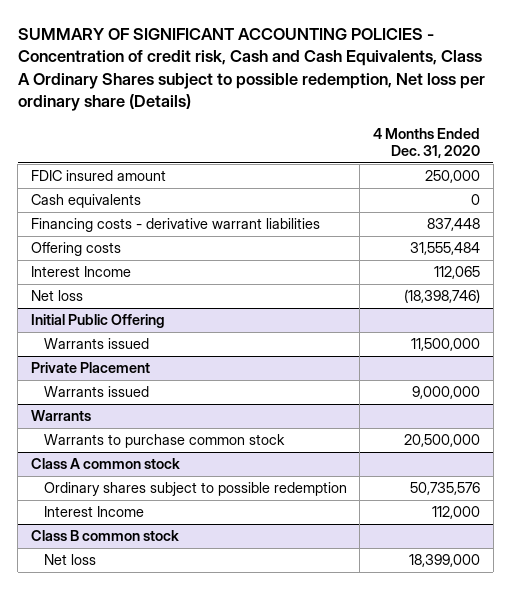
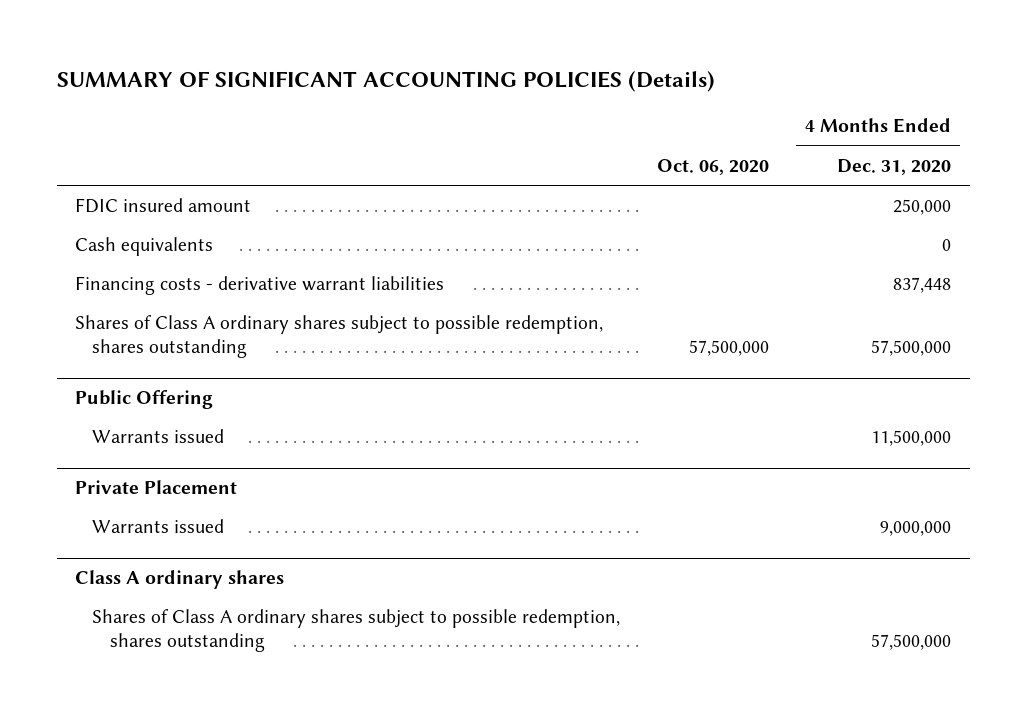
- SUMMARY OF SIGNIFICANT ACCOUNTING POLICIES - Concentration of credit risk, Cash and Cash Equivalents, Class A Ordinary Shares subject to possible redemption, Net loss per ordinary share (Details)
+ SUMMARY OF SIGNIFICANT ACCOUNTING POLICIES (Details)
- | 4 Months Ended Dec. 31, 2020
+ | Oct. 06, 2020 | 4 Months Ended Dec. 31, 2020
- Offering costs | 31,555,484
- Interest Income | 112,065
- Net loss | (18,398,746)
- Initial Public Offering
+ Shares of Class A ordinary shares subject to possible redemption, shares outstanding | 57,500,000 | 57,500,000
+ Public Offering
- Warrants
- Warrants to purchase common stock | 20,500,000
- Class A common stock
- Ordinary shares subject to possible redemption | 50,735,576
- Interest Income | 112,000
- Class B common stock
- Net loss | 18,399,000
+ Class A ordinary shares
+ Shares of Class A ordinary shares subject to possible redemption, shares outstanding | | 57,500,000

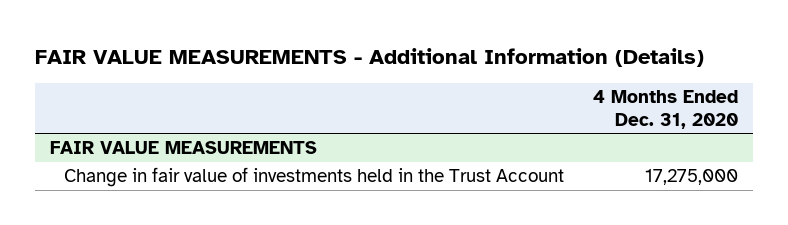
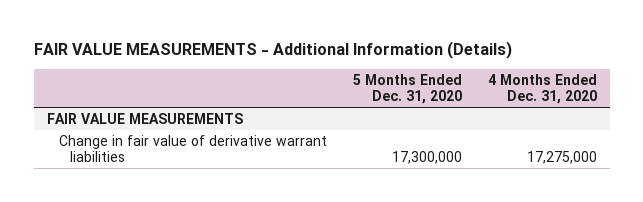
- | 4 Months Ended Dec. 31, 2020
+ | 5 Months Ended Dec. 31, 2020 | 4 Months Ended Dec. 31, 2020
- Change in fair value of investments held in the Trust Account | 17,275,000
+ Change in fair value of derivative warrant liabilities | 17,300,000 | 17,275,000

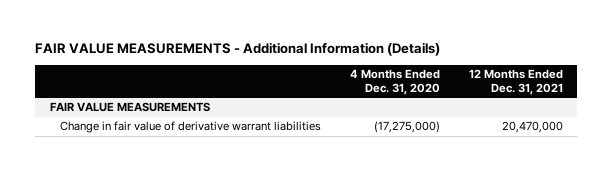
- | 5 Months Ended Dec. 31, 2020 | 4 Months Ended Dec. 31, 2020
+ | 4 Months Ended Dec. 31, 2020 | 12 Months Ended Dec. 31, 2021
- Change in fair value of derivative warrant liabilities | 17,300,000 | 17,275,000
+ Change in fair value of derivative warrant liabilities | (17,275,000) | 20,470,000

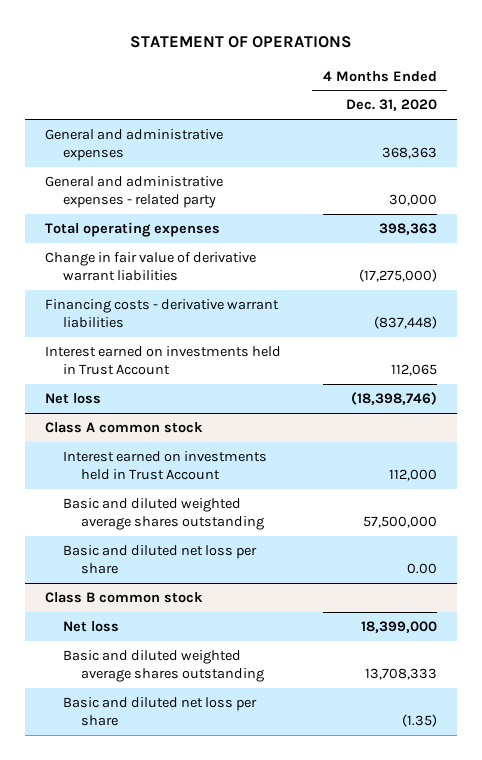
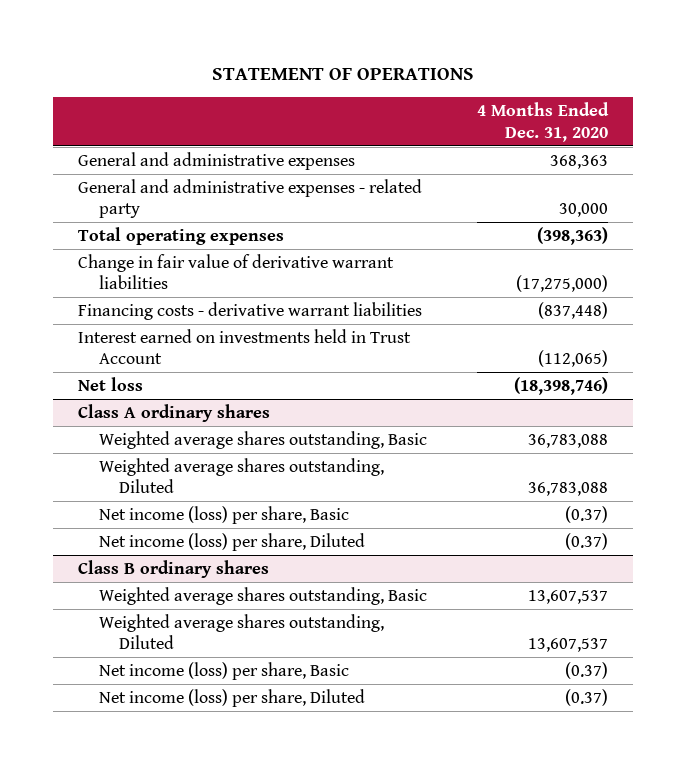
- Total operating expenses | 398,363
+ Total operating expenses | (398,363)
- Interest earned on investments held in Trust Account | 112,065
+ Interest earned on investments held in Trust Account | (112,065)
- Class A common stock
- Interest earned on investments held in Trust Account | 112,000
- Basic and diluted weighted average shares outstanding | 57,500,000
- Basic and diluted net loss per share | 0.00
- Class B common stock
- Net loss | 18,399,000
- Basic and diluted weighted average shares outstanding | 13,708,333
- Basic and diluted net loss per share | (1.35)
+ Class A ordinary shares
+ Weighted average shares outstanding, Basic | 36,783,088
+ Weighted average shares outstanding, Diluted | 36,783,088
+ Net income (loss) per share, Basic | (0.37)
+ Net income (loss) per share, Diluted | (0.37)
+ Class B ordinary shares
+ Weighted average shares outstanding, Basic | 13,607,537
+ Weighted average shares outstanding, Diluted | 13,607,537
+ Net income (loss) per share, Basic | (0.37)
+ Net income (loss) per share, Diluted | (0.37)

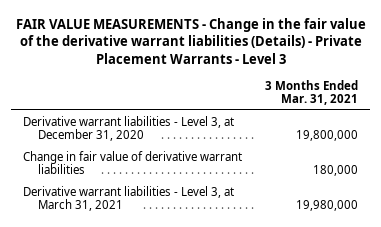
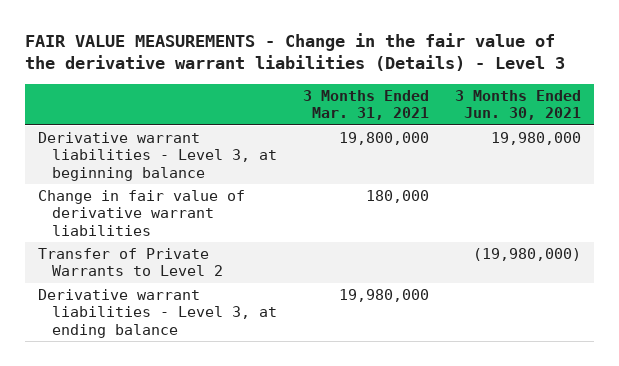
- FAIR VALUE MEASUREMENTS - Change in the fair value of the derivative warrant liabilities (Details) - Private Placement Warrants - Level 3
+ FAIR VALUE MEASUREMENTS - Change in the fair value of the derivative warrant liabilities (Details) - Level 3
- | 3 Months Ended Mar. 31, 2021
+ | 3 Months Ended Mar. 31, 2021 | 3 Months Ended Jun. 30, 2021
- Derivative warrant liabilities - Level 3, at December 31, 2020 | 19,800,000
+ Derivative warrant liabilities - Level 3, at beginning balance | 19,800,000 | 19,980,000
- Derivative warrant liabilities - Level 3, at March 31, 2021 | 19,980,000
+ Transfer of Private Warrants to Level 2 | | (19,980,000)
+ Derivative warrant liabilities - Level 3, at ending balance | 19,980,000 |

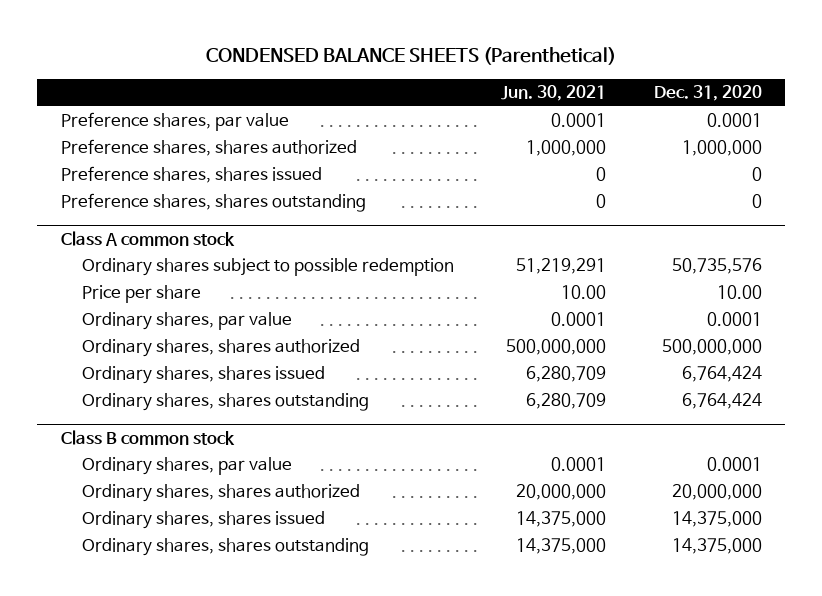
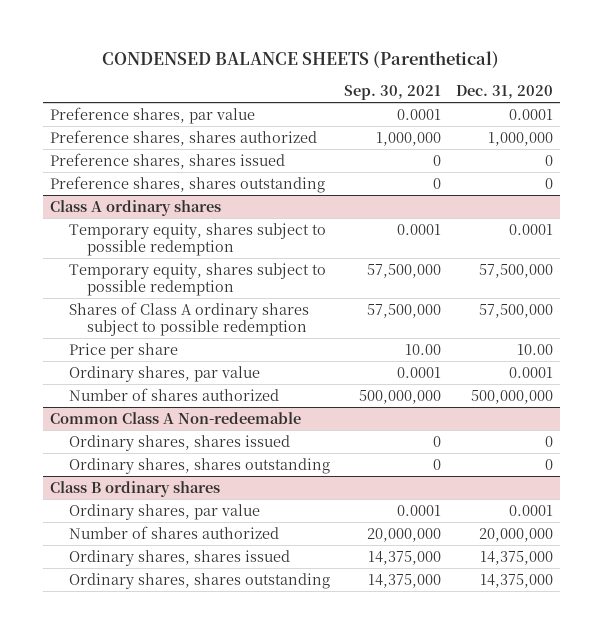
- | Jun. 30, 2021 | Dec. 31, 2020
+ | Sep. 30, 2021 | Dec. 31, 2020
- Class A common stock
- Ordinary shares subject to possible redemption | 51,219,291 | 50,735,576
+ Class A ordinary shares
+ Temporary equity, shares subject to possible redemption | 0.0001 | 0.0001
+ Temporary equity, shares subject to possible redemption | 57,500,000 | 57,500,000
+ Shares of Class A ordinary shares subject to possible redemption | 57,500,000 | 57,500,000
- Ordinary shares, shares authorized | 500,000,000 | 500,000,000
- Ordinary shares, shares issued | 6,280,709 | 6,764,424
- Ordinary shares, shares outstanding | 6,280,709 | 6,764,424
- Class B common stock
+ Number of shares authorized | 500,000,000 | 500,000,000
+ Common Class A Non-redeemable
+ Ordinary shares, shares issued | 0 | 0
+ Ordinary shares, shares outstanding | 0 | 0
+ Class B ordinary shares
- Ordinary shares, shares authorized | 20,000,000 | 20,000,000
+ Number of shares authorized | 20,000,000 | 20,000,000

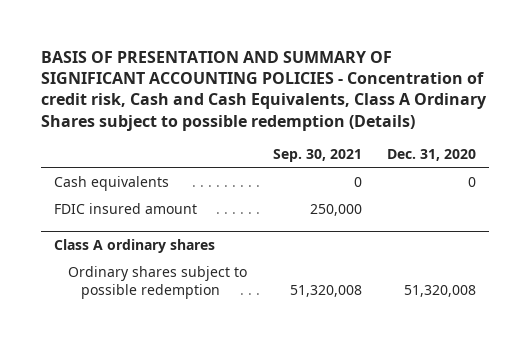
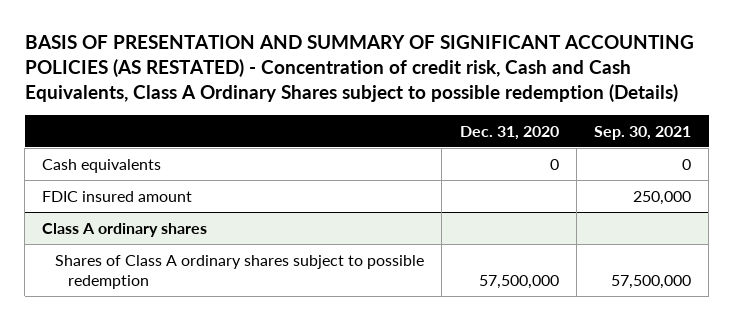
- BASIS OF PRESENTATION AND SUMMARY OF SIGNIFICANT ACCOUNTING POLICIES - Concentration of credit risk, Cash and Cash Equivalents, Class A Ordinary Shares subject to possible redemption (Details)
+ BASIS OF PRESENTATION AND SUMMARY OF SIGNIFICANT ACCOUNTING POLICIES (AS RESTATED) - Concentration of credit risk, Cash and Cash Equivalents, Class A Ordinary Shares subject to possible redemption (Details)
- | Sep. 30, 2021 | Dec. 31, 2020
+ | Dec. 31, 2020 | Sep. 30, 2021
@ Class A ordinary shares
- Ordinary shares subject to possible redemption | 51,320,008 | 51,320,008
+ Shares of Class A ordinary shares subject to possible redemption | 57,500,000 | 57,500,000

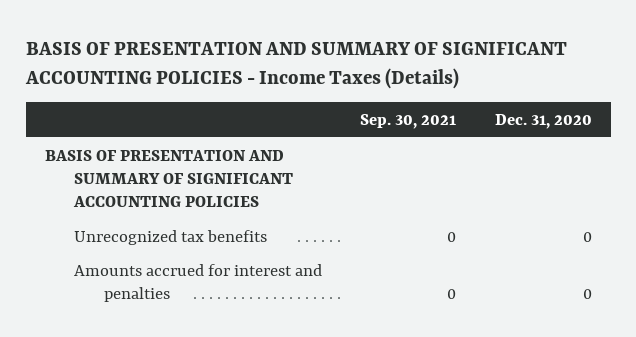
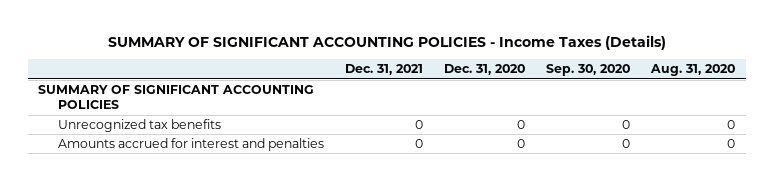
- BASIS OF PRESENTATION AND SUMMARY OF SIGNIFICANT ACCOUNTING POLICIES - Income Taxes (Details)
+ SUMMARY OF SIGNIFICANT ACCOUNTING POLICIES - Income Taxes (Details)
- | Sep. 30, 2021 | Dec. 31, 2020
+ | Dec. 31, 2021 | Dec. 31, 2020 | Sep. 30, 2020 | Aug. 31, 2020
- BASIS OF PRESENTATION AND SUMMARY OF SIGNIFICANT ACCOUNTING POLICIES
+ SUMMARY OF SIGNIFICANT ACCOUNTING POLICIES

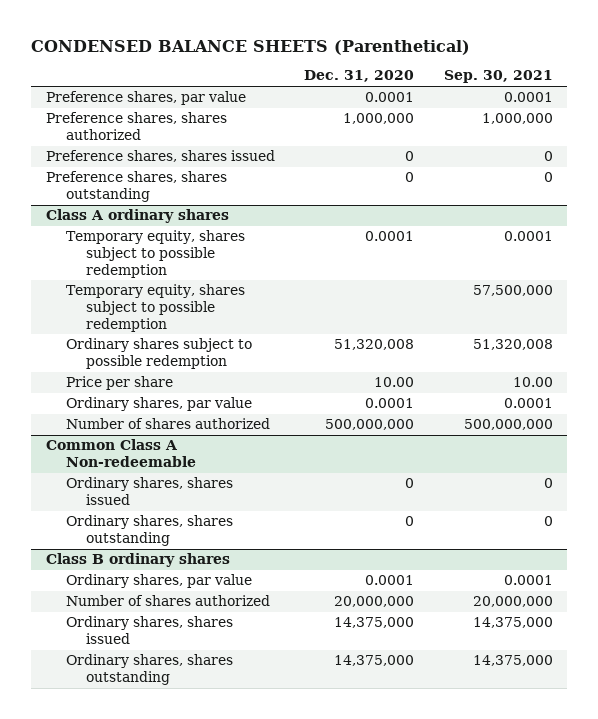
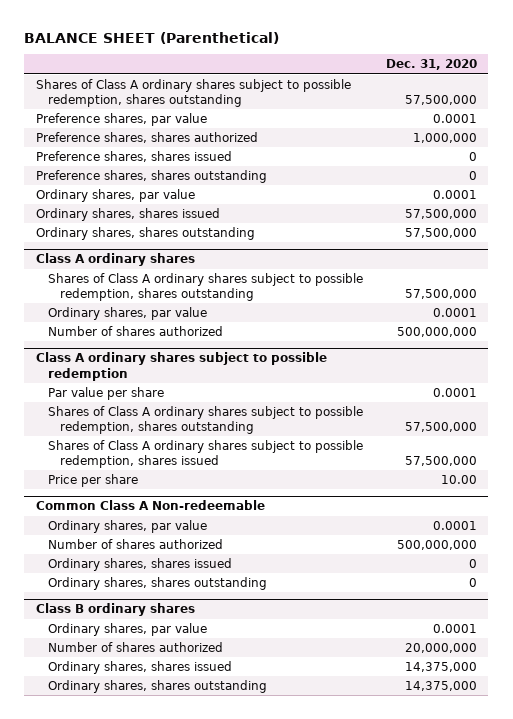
- CONDENSED BALANCE SHEETS (Parenthetical)
+ BALANCE SHEET (Parenthetical)
- | Dec. 31, 2020 | Sep. 30, 2021
+ | Dec. 31, 2020
+ Shares of Class A ordinary shares subject to possible redemption, shares outstanding | 57,500,000
+ Ordinary shares, par value | 0.0001
+ Ordinary shares, shares issued | 57,500,000
+ Ordinary shares, shares outstanding | 57,500,000
@ Class A ordinary shares
- Temporary equity, shares subject to possible redemption | 0.0001 | 0.0001
- Temporary equity, shares subject to possible redemption | | 57,500,000
- Ordinary shares subject to possible redemption | 51,320,008 | 51,320,008
- Price per share | 10.00 | 10.00
+ Shares of Class A ordinary shares subject to possible redemption, shares outstanding | 57,500,000
+ Class A ordinary shares subject to possible redemption
+ Par value per share | 0.0001
+ Shares of Class A ordinary shares subject to possible redemption, shares outstanding | 57,500,000
+ Shares of Class A ordinary shares subject to possible redemption, shares issued | 57,500,000
+ Price per share | 10.00
@ Common Class A Non-redeemable
+ Ordinary shares, par value | 0.0001
+ Number of shares authorized | 500,000,000

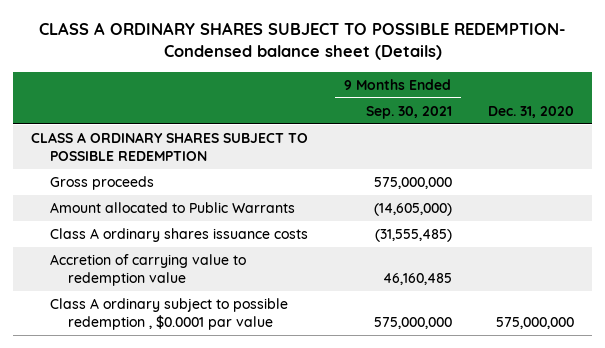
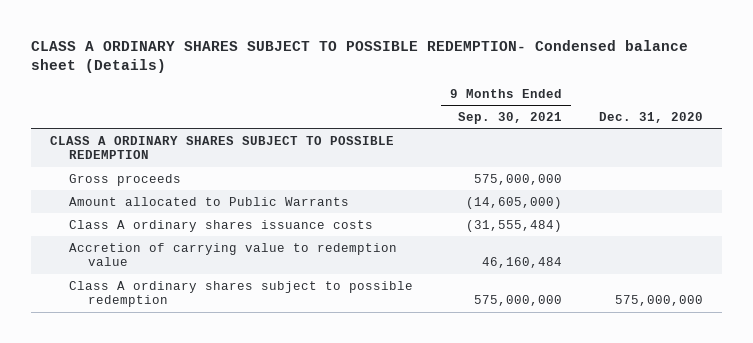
- Class A ordinary shares issuance costs | (31,555,485) |
- Accretion of carrying value to redemption value | 46,160,485 |
- Class A ordinary subject to possible redemption , $0.0001 par value | 575,000,000 | 575,000,000
+ Class A ordinary shares issuance costs | (31,555,484) |
+ Accretion of carrying value to redemption value | 46,160,484 |
+ Class A ordinary shares subject to possible redemption | 575,000,000 | 575,000,000

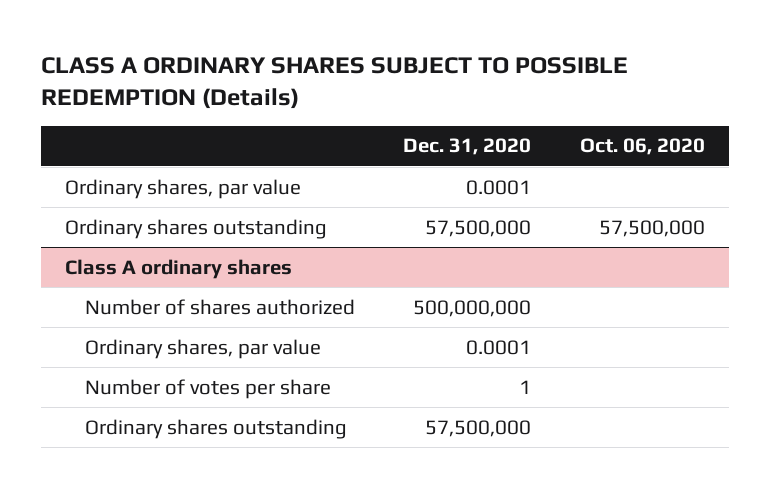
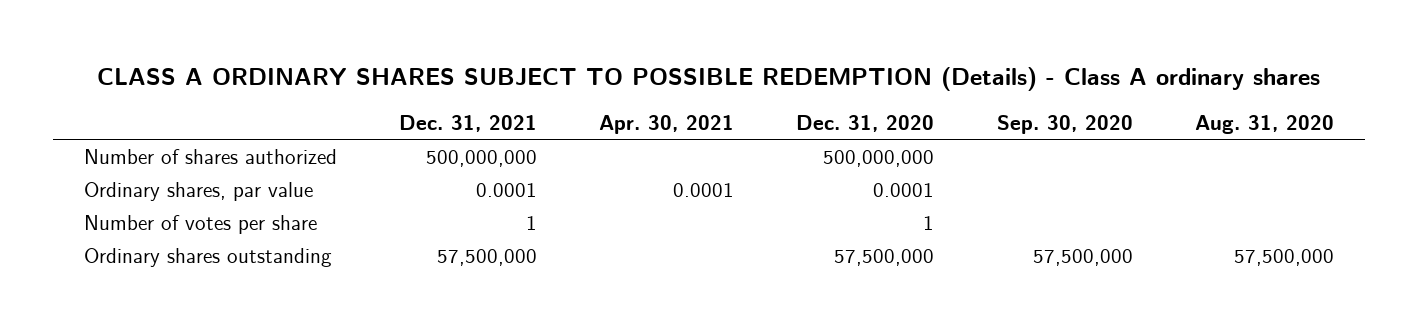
- CLASS A ORDINARY SHARES SUBJECT TO POSSIBLE REDEMPTION (Details)
+ CLASS A ORDINARY SHARES SUBJECT TO POSSIBLE REDEMPTION (Details) - Class A ordinary shares
- | Dec. 31, 2020 | Oct. 06, 2020
+ | Dec. 31, 2021 | Apr. 30, 2021 | Dec. 31, 2020 | Sep. 30, 2020 | Aug. 31, 2020
- Ordinary shares, par value | 0.0001 |
- Ordinary shares outstanding | 57,500,000 | 57,500,000
- Class A ordinary shares

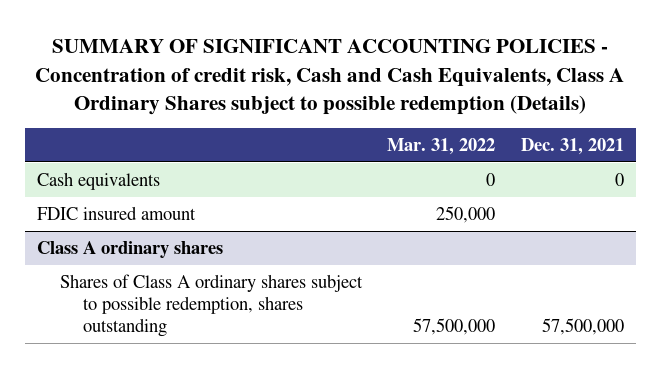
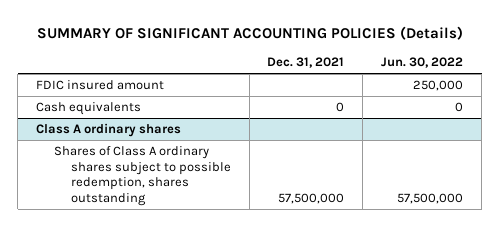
- SUMMARY OF SIGNIFICANT ACCOUNTING POLICIES - Concentration of credit risk, Cash and Cash Equivalents, Class A Ordinary Shares subject to possible redemption (Details)
+ SUMMARY OF SIGNIFICANT ACCOUNTING POLICIES (Details)
- | Mar. 31, 2022 | Dec. 31, 2021
+ | Dec. 31, 2021 | Jun. 30, 2022
moved down: Cash equivalents | 0 | 0

